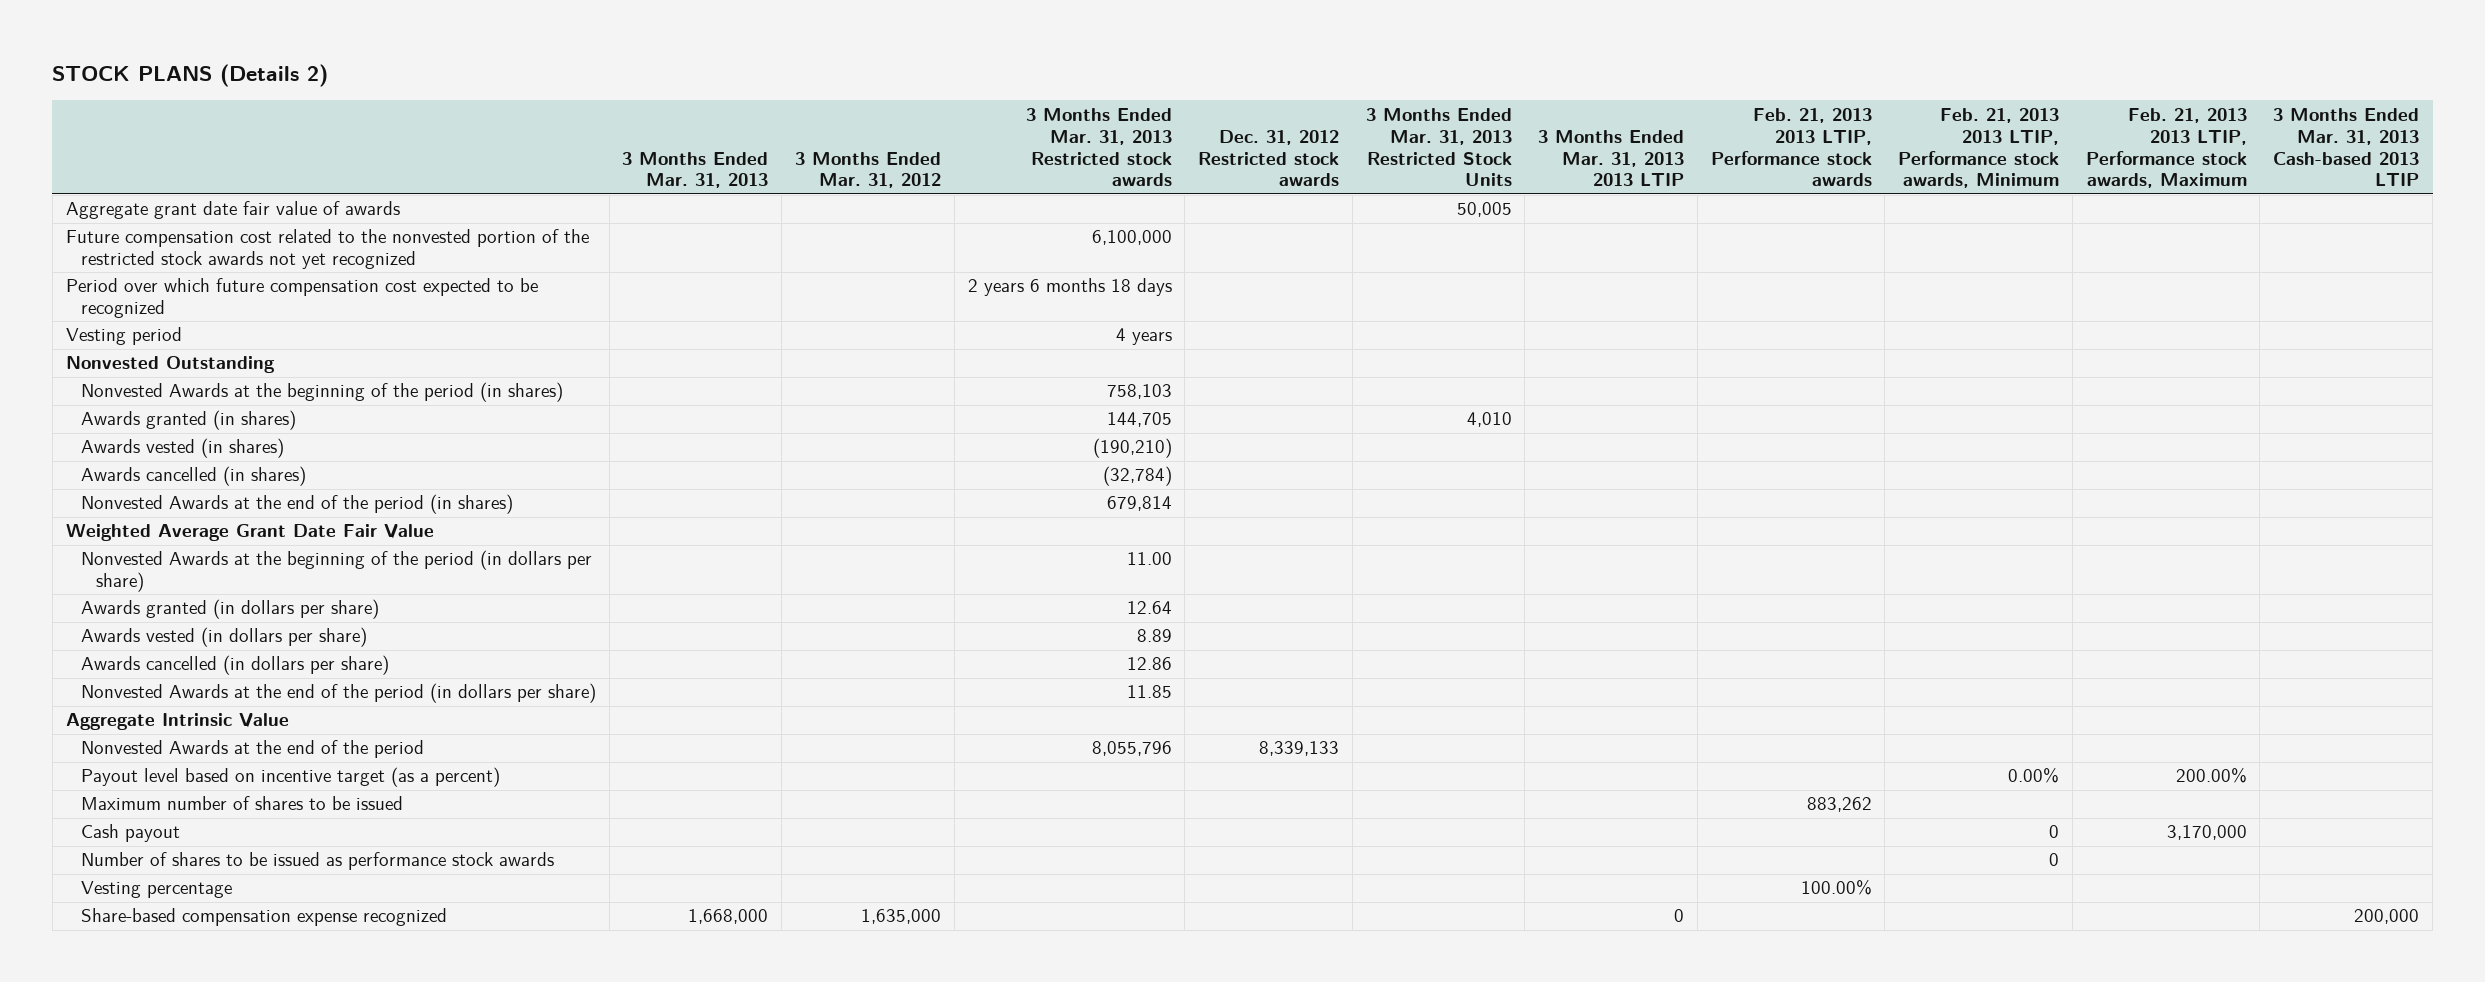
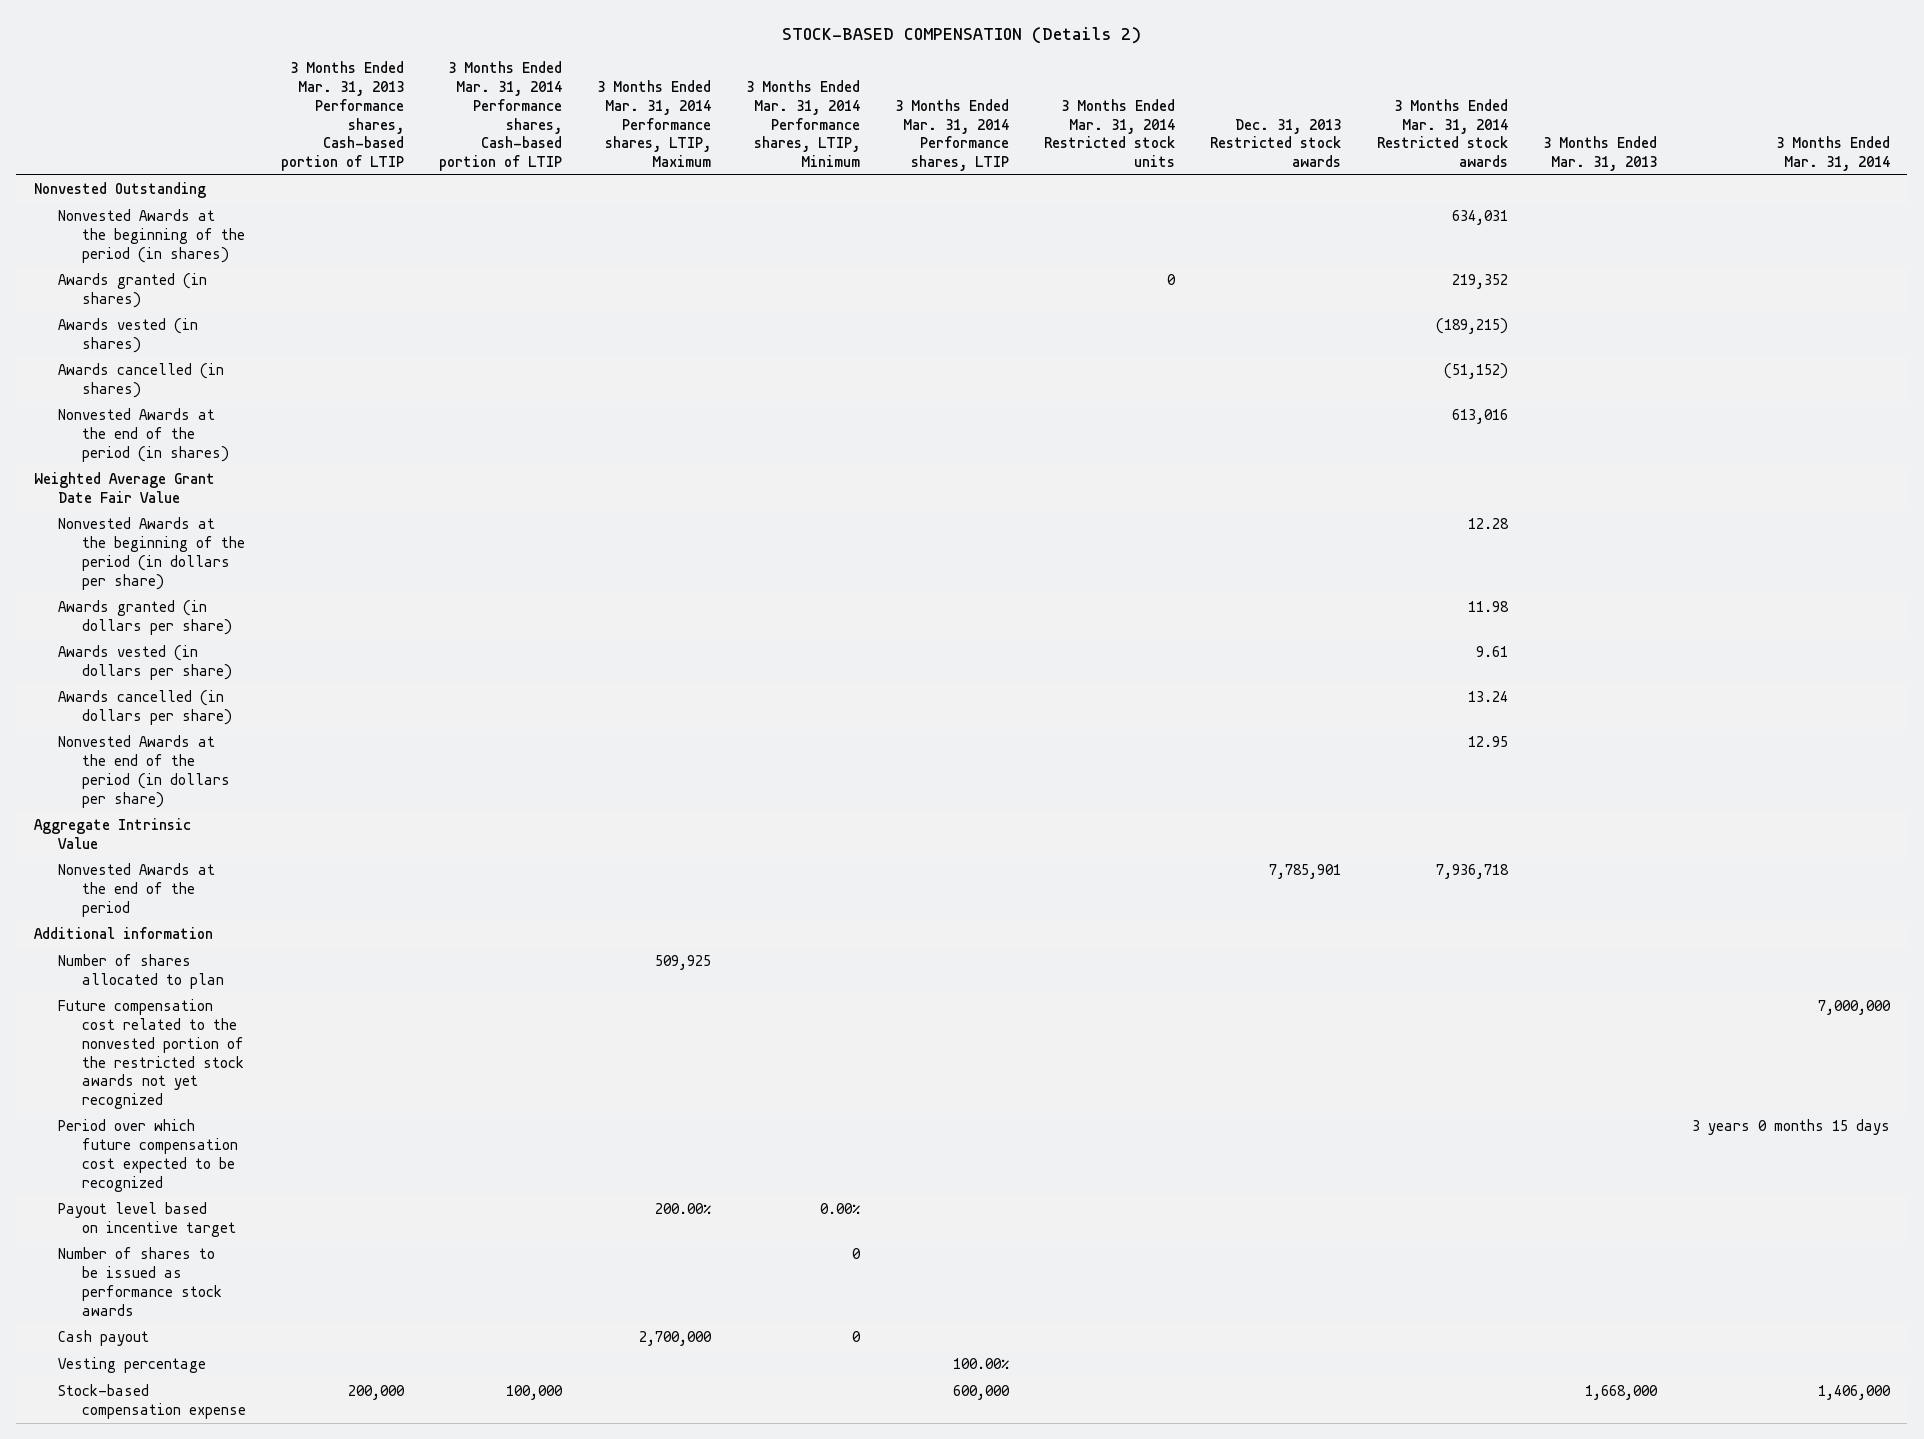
- STOCK PLANS (Details 2)
+ STOCK-BASED COMPENSATION (Details 2)
- | 3 Months Ended Mar. 31, 2013 | 3 Months Ended Mar. 31, 2012 | 3 Months Ended Mar. 31, 2013 Restricted stock awards | Dec. 31, 2012 Restricted stock awards | 3 Months Ended Mar. 31, 2013 Restricted Stock Units | 3 Months Ended Mar. 31, 2013 2013 LTIP | Feb. 21, 2013 2013 LTIP, Performance stock awards | Feb. 21, 2013 2013 LTIP, Performance stock awards, Minimum | Feb. 21, 2013 2013 LTIP, Performance stock awards, Maximum | 3 Months Ended Mar. 31, 2013 Cash-based 2013 LTIP
+ | 3 Months Ended Mar. 31, 2013 Performance shares, Cash-based portion of LTIP | 3 Months Ended Mar. 31, 2014 Performance shares, Cash-based portion of LTIP | 3 Months Ended Mar. 31, 2014 Performance shares, LTIP, Maximum | 3 Months Ended Mar. 31, 2014 Performance shares, LTIP, Minimum | 3 Months Ended Mar. 31, 2014 Performance shares, LTIP | 3 Months Ended Mar. 31, 2014 Restricted stock units | Dec. 31, 2013 Restricted stock awards | 3 Months Ended Mar. 31, 2014 Restricted stock awards | 3 Months Ended Mar. 31, 2013 | 3 Months Ended Mar. 31, 2014
- Aggregate grant date fair value of awards | | | | | 50,005 | | | | |
- Vesting period | | | 4 years | | | | | | |
- Payout level based on incentive target (as a percent) | | | | | | | | 0.00% | 200.00% |
- Maximum number of shares to be issued | | | | | | | 883,262 | | |
+ Additional information
+ Number of shares allocated to plan | | | 509,925 | | | | | | |
moved down: Future compensation cost related to the nonvested portion of the restricted stock awards not yet recognized | | | | | | | | | | 7,000,000
moved down: Period over which future compensation cost expected to be recognized | | | | | | | | | | 3 years 0 months 15 days
+ Payout level based on incentive target | | | 200.00% | 0.00% | | | | | |
moved down: Cash payout | | | 2,700,000 | 0 | | | | | |
- Share-based compensation expense recognized | 1,668,000 | 1,635,000 | | | | 0 | | | | 200,000
+ Stock-based compensation expense | 200,000 | 100,000 | | | 600,000 | | | | 1,668,000 | 1,406,000

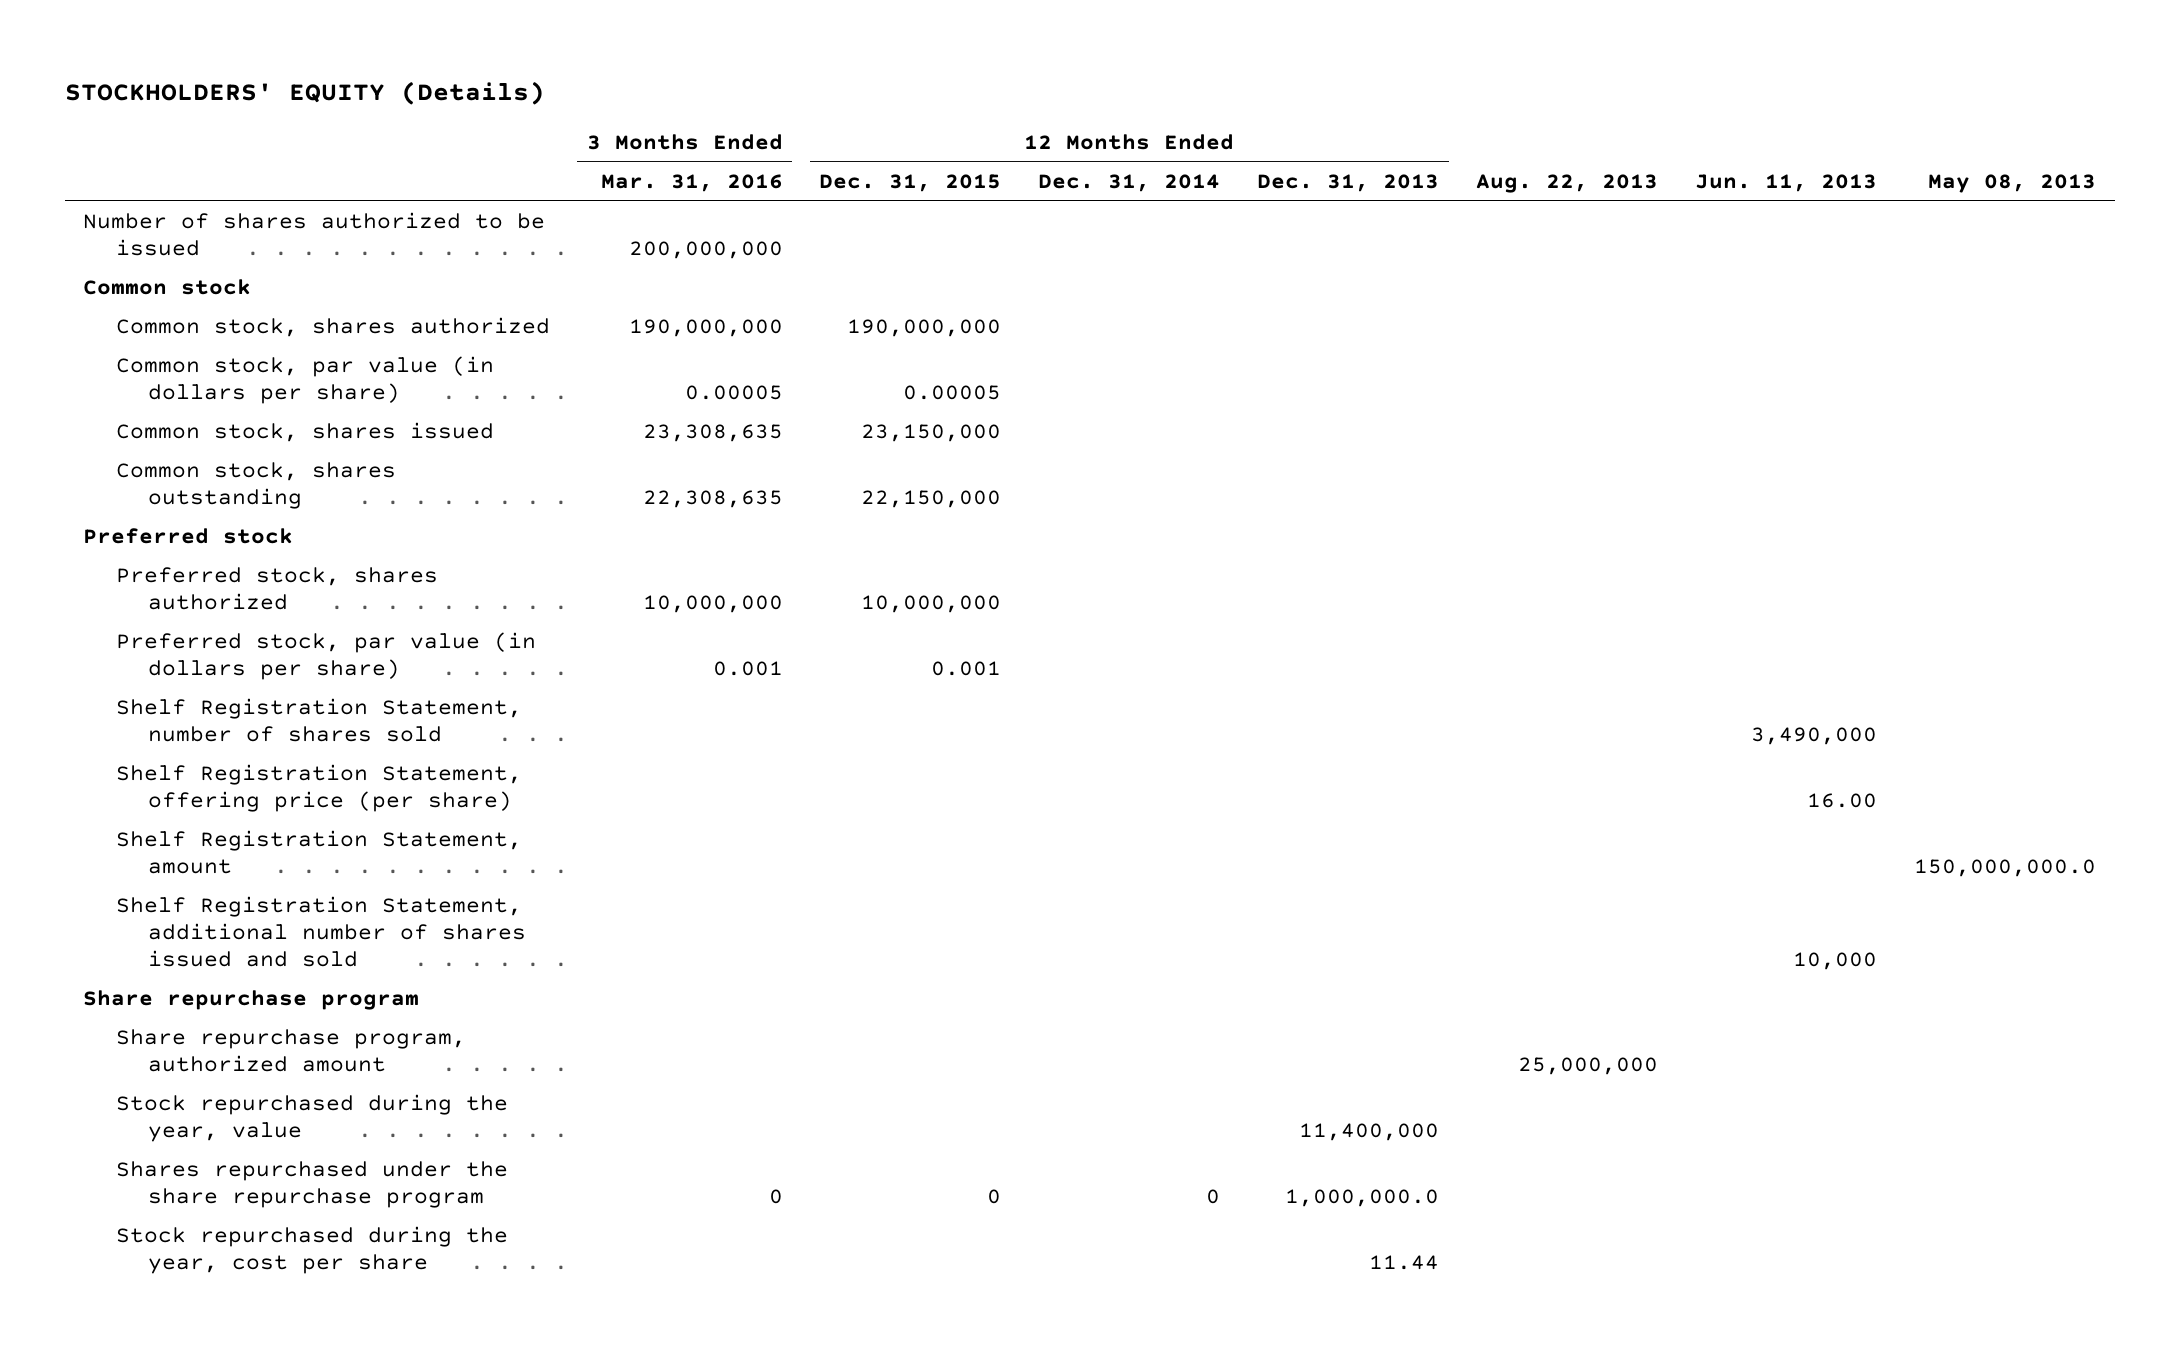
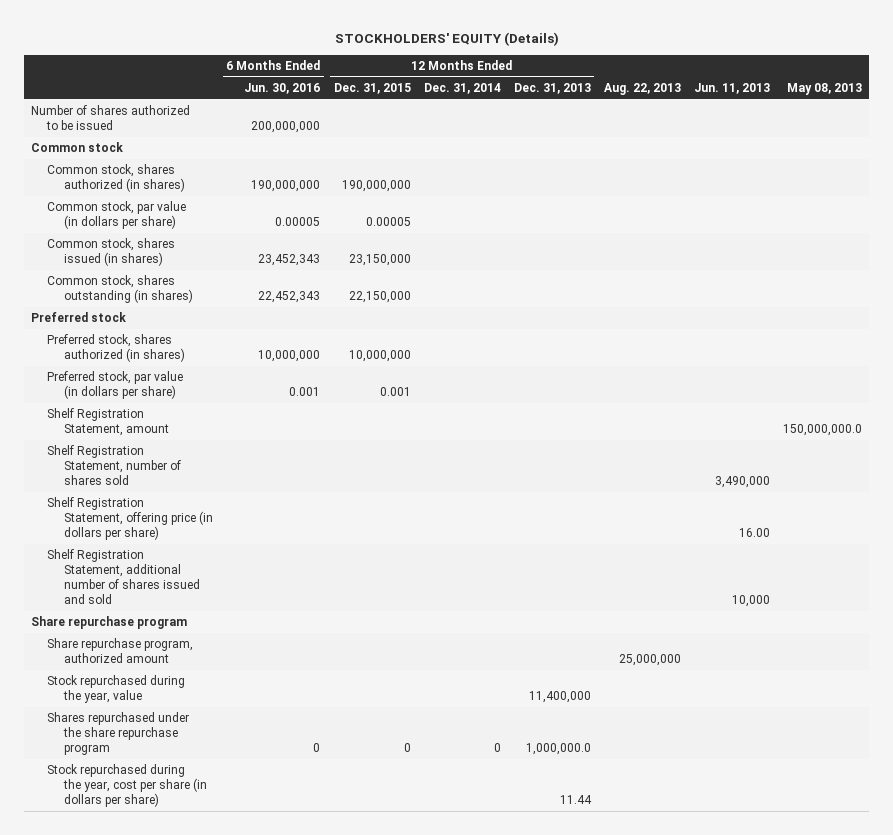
- | 3 Months Ended Mar. 31, 2016 | 12 Months Ended Dec. 31, 2015 | 12 Months Ended Dec. 31, 2014 | 12 Months Ended Dec. 31, 2013 | Aug. 22, 2013 | Jun. 11, 2013 | May 08, 2013
+ | 6 Months Ended Jun. 30, 2016 | 12 Months Ended Dec. 31, 2015 | 12 Months Ended Dec. 31, 2014 | 12 Months Ended Dec. 31, 2013 | Aug. 22, 2013 | Jun. 11, 2013 | May 08, 2013
- Common stock, shares authorized | 190,000,000 | 190,000,000 | | | | |
+ Common stock, shares authorized (in shares) | 190,000,000 | 190,000,000 | | | | |
- Common stock, shares issued | 23,308,635 | 23,150,000 | | | | |
- Common stock, shares outstanding | 22,308,635 | 22,150,000 | | | | |
+ Common stock, shares issued (in shares) | 23,452,343 | 23,150,000 | | | | |
+ Common stock, shares outstanding (in shares) | 22,452,343 | 22,150,000 | | | | |
- Preferred stock, shares authorized | 10,000,000 | 10,000,000 | | | | |
+ Preferred stock, shares authorized (in shares) | 10,000,000 | 10,000,000 | | | | |
- Shelf Registration Statement, offering price (per share) | | | | | | 16.00 |
moved down: Shelf Registration Statement, number of shares sold | | | | | | 3,490,000 |
+ Shelf Registration Statement, offering price (in dollars per share) | | | | | | 16.00 |
- Stock repurchased during the year, cost per share | | | | 11.44 | | |
+ Stock repurchased during the year, cost per share (in dollars per share) | | | | 11.44 | | |

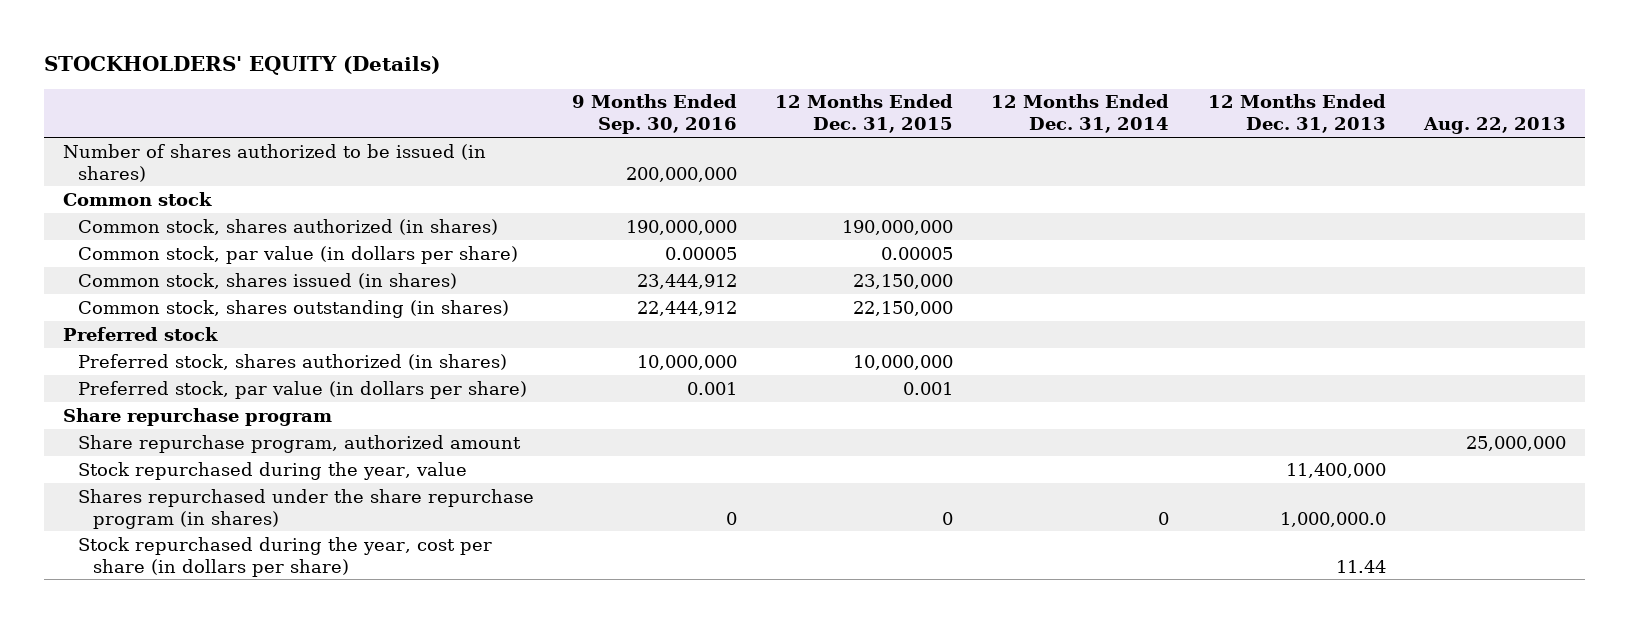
- | 6 Months Ended Jun. 30, 2016 | 12 Months Ended Dec. 31, 2015 | 12 Months Ended Dec. 31, 2014 | 12 Months Ended Dec. 31, 2013 | Aug. 22, 2013 | Jun. 11, 2013 | May 08, 2013
+ | 9 Months Ended Sep. 30, 2016 | 12 Months Ended Dec. 31, 2015 | 12 Months Ended Dec. 31, 2014 | 12 Months Ended Dec. 31, 2013 | Aug. 22, 2013
- Number of shares authorized to be issued | 200,000,000 | | | | | |
+ Number of shares authorized to be issued (in shares) | 200,000,000 | | | |
- Shelf Registration Statement, amount | | | | | | | 150,000,000.0
- Shelf Registration Statement, number of shares sold | | | | | | 3,490,000 |
- Shelf Registration Statement, offering price (in dollars per share) | | | | | | 16.00 |
- Shelf Registration Statement, additional number of shares issued and sold | | | | | | 10,000 |
- Shares repurchased under the share repurchase program | 0 | 0 | 0 | 1,000,000.0 | | |
+ Shares repurchased under the share repurchase program (in shares) | 0 | 0 | 0 | 1,000,000.0 |

